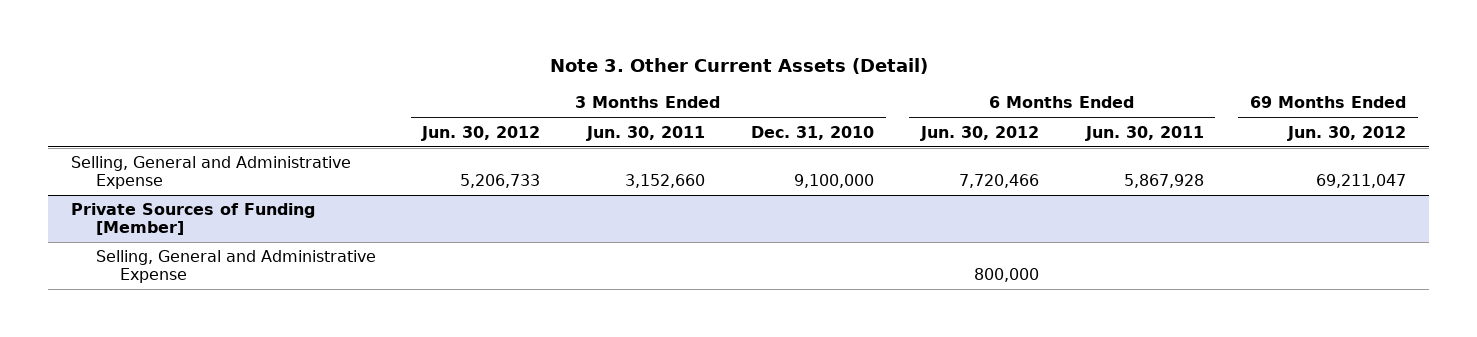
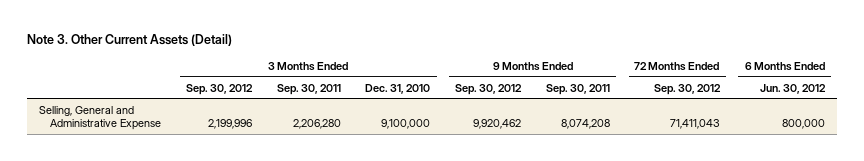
- | 3 Months Ended Jun. 30, 2012 | 3 Months Ended Jun. 30, 2011 | 3 Months Ended Dec. 31, 2010 | 6 Months Ended Jun. 30, 2012 | 6 Months Ended Jun. 30, 2011 | 69 Months Ended Jun. 30, 2012
+ | 3 Months Ended Sep. 30, 2012 | 3 Months Ended Sep. 30, 2011 | 3 Months Ended Dec. 31, 2010 | 9 Months Ended Sep. 30, 2012 | 9 Months Ended Sep. 30, 2011 | 72 Months Ended Sep. 30, 2012 | 6 Months Ended Jun. 30, 2012
- Selling, General and Administrative Expense | 5,206,733 | 3,152,660 | 9,100,000 | 7,720,466 | 5,867,928 | 69,211,047
- Private Sources of Funding [Member]
- Selling, General and Administrative Expense | | | | 800,000 | |
+ Selling, General and Administrative Expense | 2,199,996 | 2,206,280 | 9,100,000 | 9,920,462 | 8,074,208 | 71,411,043 | 800,000

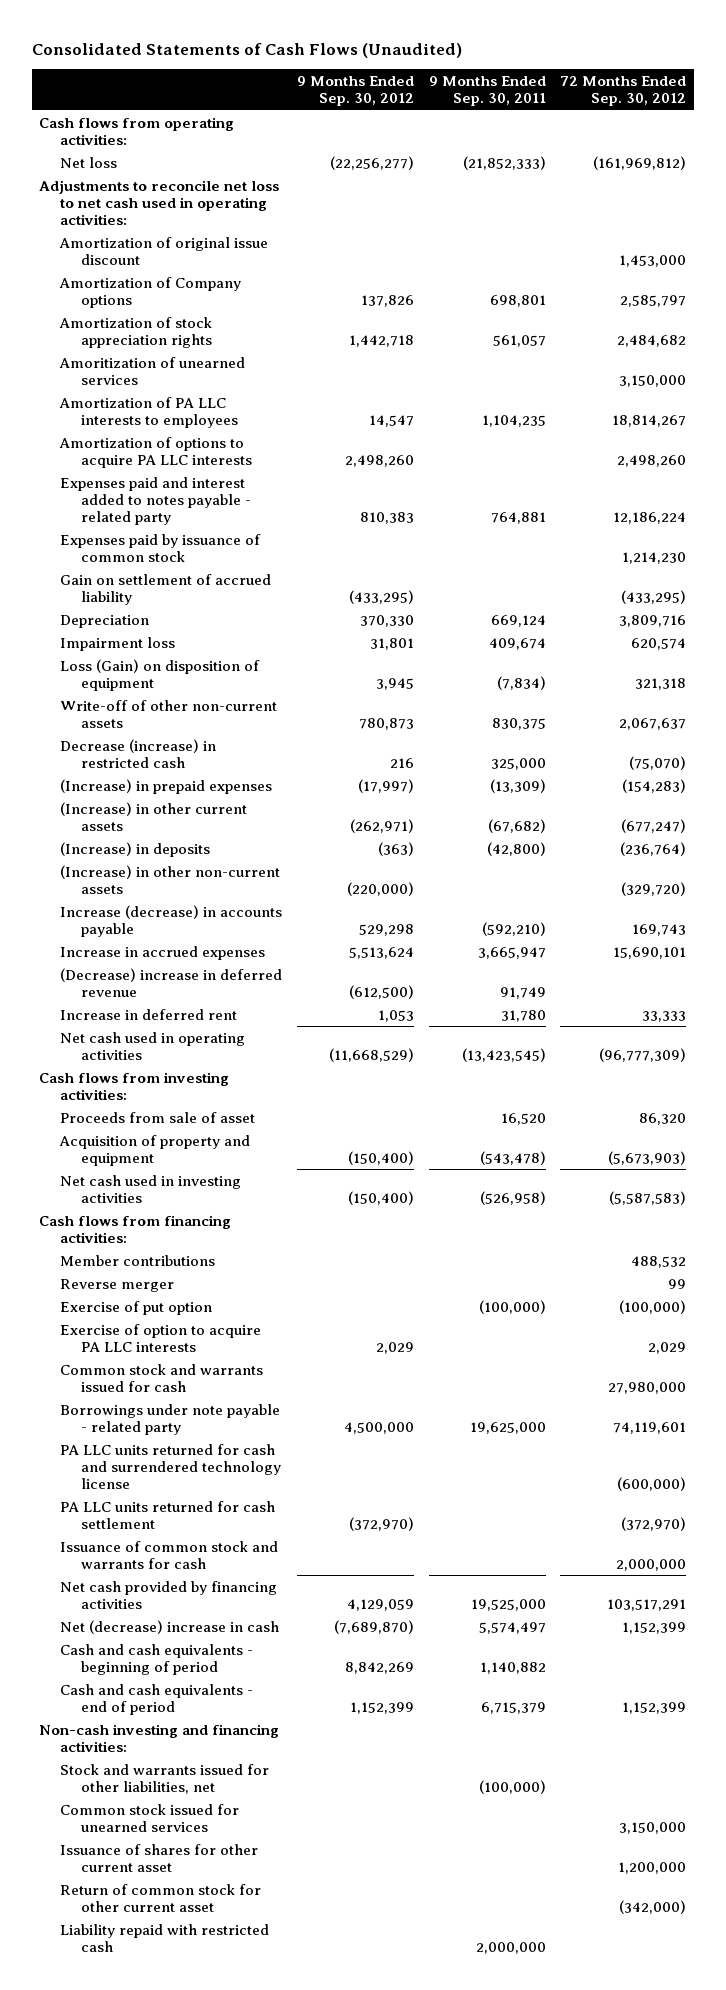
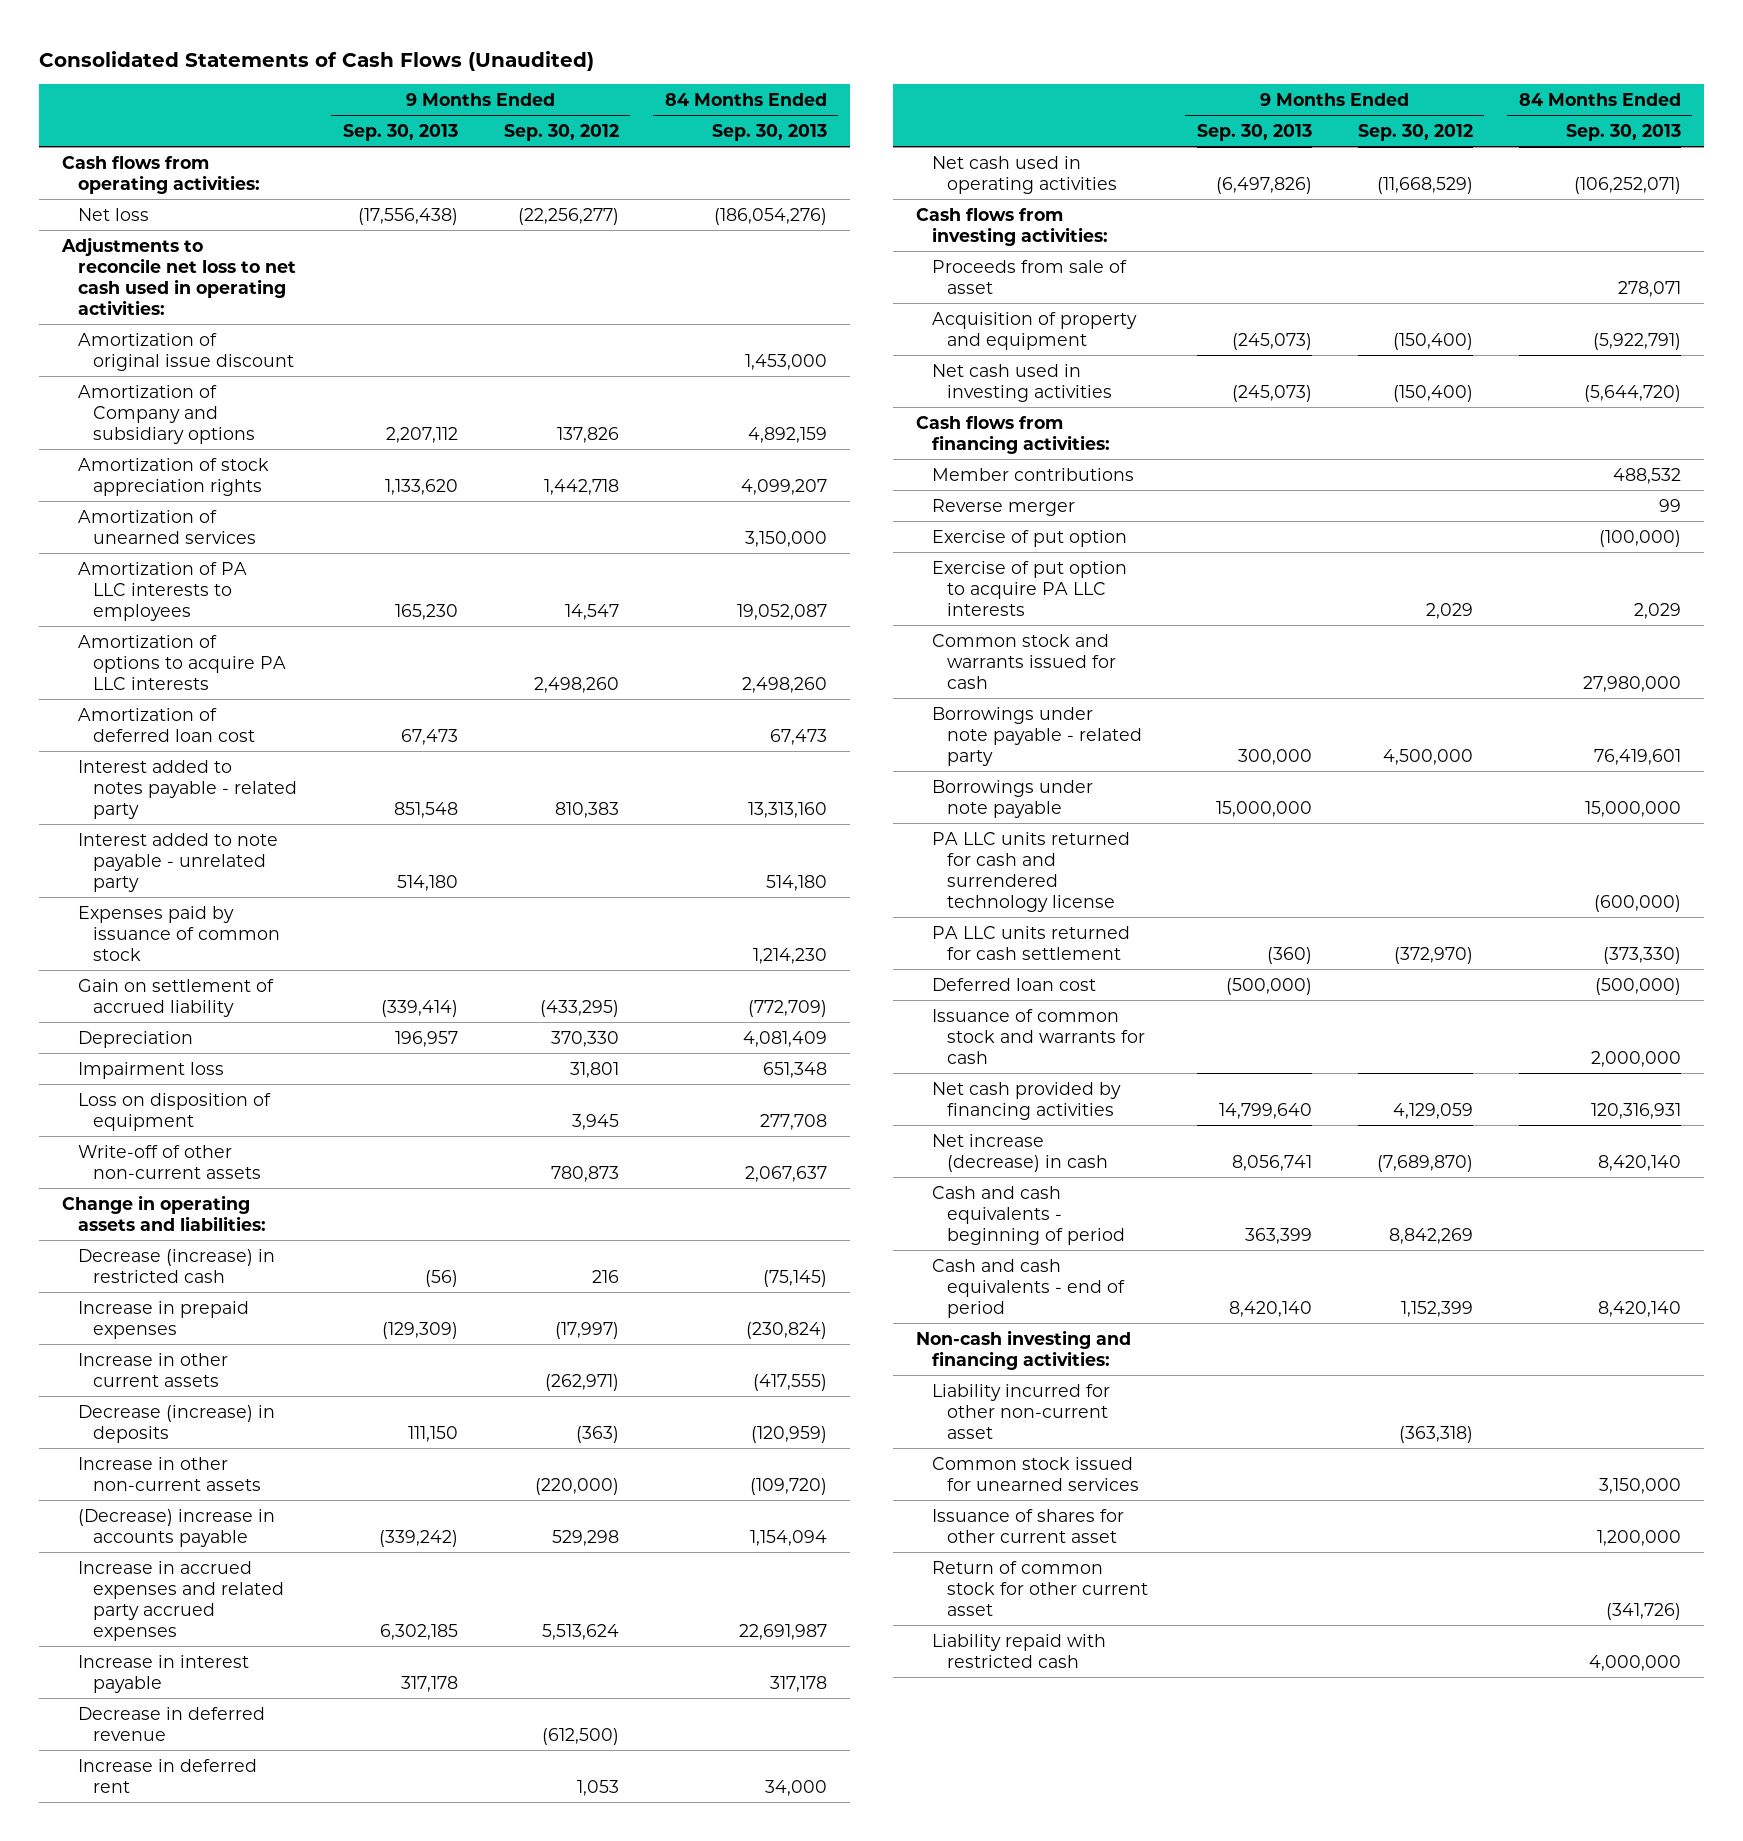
- | 9 Months Ended Sep. 30, 2012 | 9 Months Ended Sep. 30, 2011 | 72 Months Ended Sep. 30, 2012
+ | 9 Months Ended Sep. 30, 2013 | 9 Months Ended Sep. 30, 2012 | 84 Months Ended Sep. 30, 2013
- Amortization of Company options | 137,826 | 698,801 | 2,585,797
+ Amortization of Company and subsidiary options | 2,207,112 | 137,826 | 4,892,159
- Amoritization of unearned services | | | 3,150,000
+ Amortization of unearned services | | | 3,150,000
- Expenses paid and interest added to notes payable - related party | 810,383 | 764,881 | 12,186,224
+ Amortization of deferred loan cost | 67,473 | | 67,473
+ Interest added to notes payable - related party | 851,548 | 810,383 | 13,313,160
+ Interest added to note payable - unrelated party | 514,180 | | 514,180
- Loss (Gain) on disposition of equipment | 3,945 | (7,834) | 321,318
+ Loss on disposition of equipment | | 3,945 | 277,708
+ Change in operating assets and liabilities:
- (Increase) in prepaid expenses | (17,997) | (13,309) | (154,283)
- (Increase) in other current assets | (262,971) | (67,682) | (677,247)
- (Increase) in deposits | (363) | (42,800) | (236,764)
- (Increase) in other non-current assets | (220,000) | | (329,720)
- Increase (decrease) in accounts payable | 529,298 | (592,210) | 169,743
- Increase in accrued expenses | 5,513,624 | 3,665,947 | 15,690,101
- (Decrease) increase in deferred revenue | (612,500) | 91,749 |
+ Increase in prepaid expenses | (129,309) | (17,997) | (230,824)
+ Increase in other current assets | | (262,971) | (417,555)
+ Decrease (increase) in deposits | 111,150 | (363) | (120,959)
+ Increase in other non-current assets | | (220,000) | (109,720)
+ (Decrease) increase in accounts payable | (339,242) | 529,298 | 1,154,094
+ Increase in accrued expenses and related party accrued expenses | 6,302,185 | 5,513,624 | 22,691,987
+ Increase in interest payable | 317,178 | | 317,178
+ Decrease in deferred revenue | | (612,500) |
- Exercise of option to acquire PA LLC interests | 2,029 | | 2,029
+ Exercise of put option to acquire PA LLC interests | | 2,029 | 2,029
+ Borrowings under note payable | 15,000,000 | | 15,000,000
+ Deferred loan cost | (500,000) | | (500,000)
- Net (decrease) increase in cash | (7,689,870) | 5,574,497 | 1,152,399
+ Net increase (decrease) in cash | 8,056,741 | (7,689,870) | 8,420,140
- Stock and warrants issued for other liabilities, net | | (100,000) |
+ Liability incurred for other non-current asset | | (363,318) |

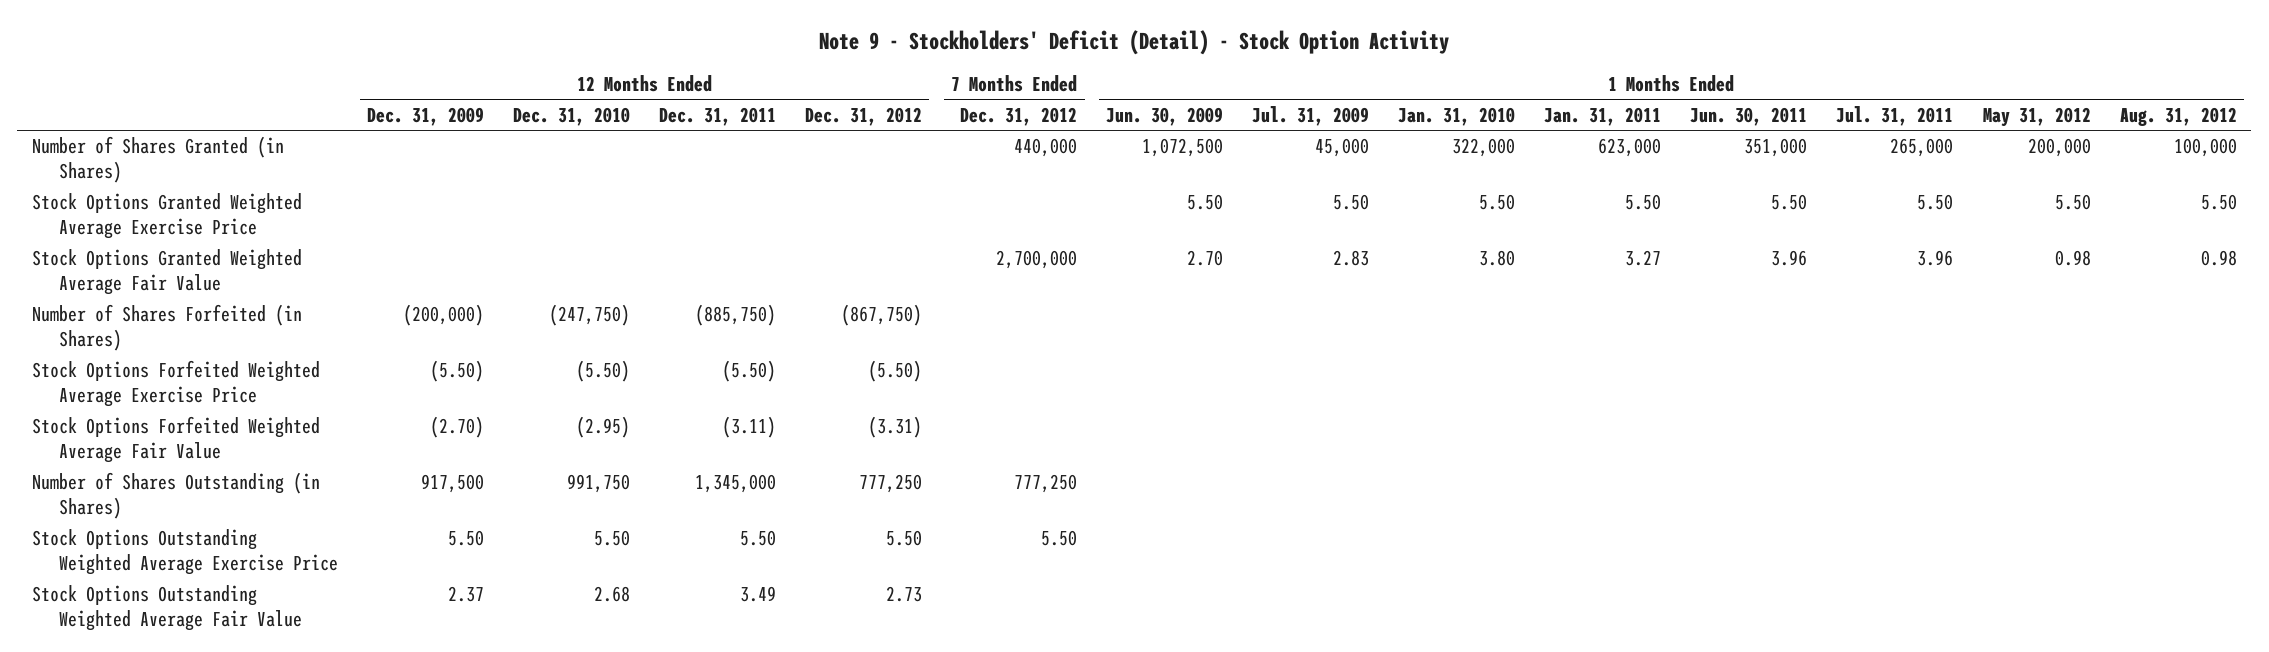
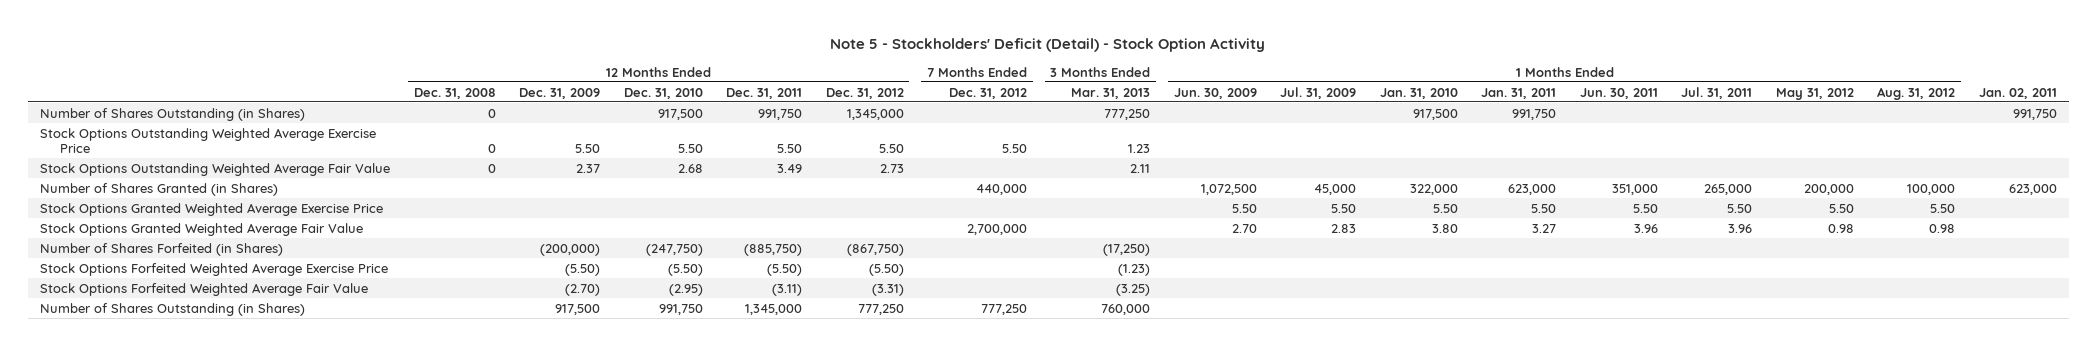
- Note 9 - Stockholders' Deficit (Detail) - Stock Option Activity
+ Note 5 - Stockholders' Deficit (Detail) - Stock Option Activity
- | 12 Months Ended Dec. 31, 2009 | 12 Months Ended Dec. 31, 2010 | 12 Months Ended Dec. 31, 2011 | 12 Months Ended Dec. 31, 2012 | 7 Months Ended Dec. 31, 2012 | 1 Months Ended Jun. 30, 2009 | 1 Months Ended Jul. 31, 2009 | 1 Months Ended Jan. 31, 2010 | 1 Months Ended Jan. 31, 2011 | 1 Months Ended Jun. 30, 2011 | 1 Months Ended Jul. 31, 2011 | 1 Months Ended May 31, 2012 | 1 Months Ended Aug. 31, 2012
+ | 12 Months Ended Dec. 31, 2008 | 12 Months Ended Dec. 31, 2009 | 12 Months Ended Dec. 31, 2010 | 12 Months Ended Dec. 31, 2011 | 12 Months Ended Dec. 31, 2012 | 7 Months Ended Dec. 31, 2012 | 3 Months Ended Mar. 31, 2013 | 1 Months Ended Jun. 30, 2009 | 1 Months Ended Jul. 31, 2009 | 1 Months Ended Jan. 31, 2010 | 1 Months Ended Jan. 31, 2011 | 1 Months Ended Jun. 30, 2011 | 1 Months Ended Jul. 31, 2011 | 1 Months Ended May 31, 2012 | 1 Months Ended Aug. 31, 2012 | Jan. 02, 2011
+ Number of Shares Outstanding (in Shares) | 0 | | 917,500 | 991,750 | 1,345,000 | | 777,250 | | | 917,500 | 991,750 | | | | | 991,750
moved up: Stock Options Outstanding Weighted Average Exercise Price | 0 | 5.50 | 5.50 | 5.50 | 5.50 | 5.50 | 1.23 | | | | | | | | |
moved up: Stock Options Outstanding Weighted Average Fair Value | 0 | 2.37 | 2.68 | 3.49 | 2.73 | | 2.11 | | | | | | | | |

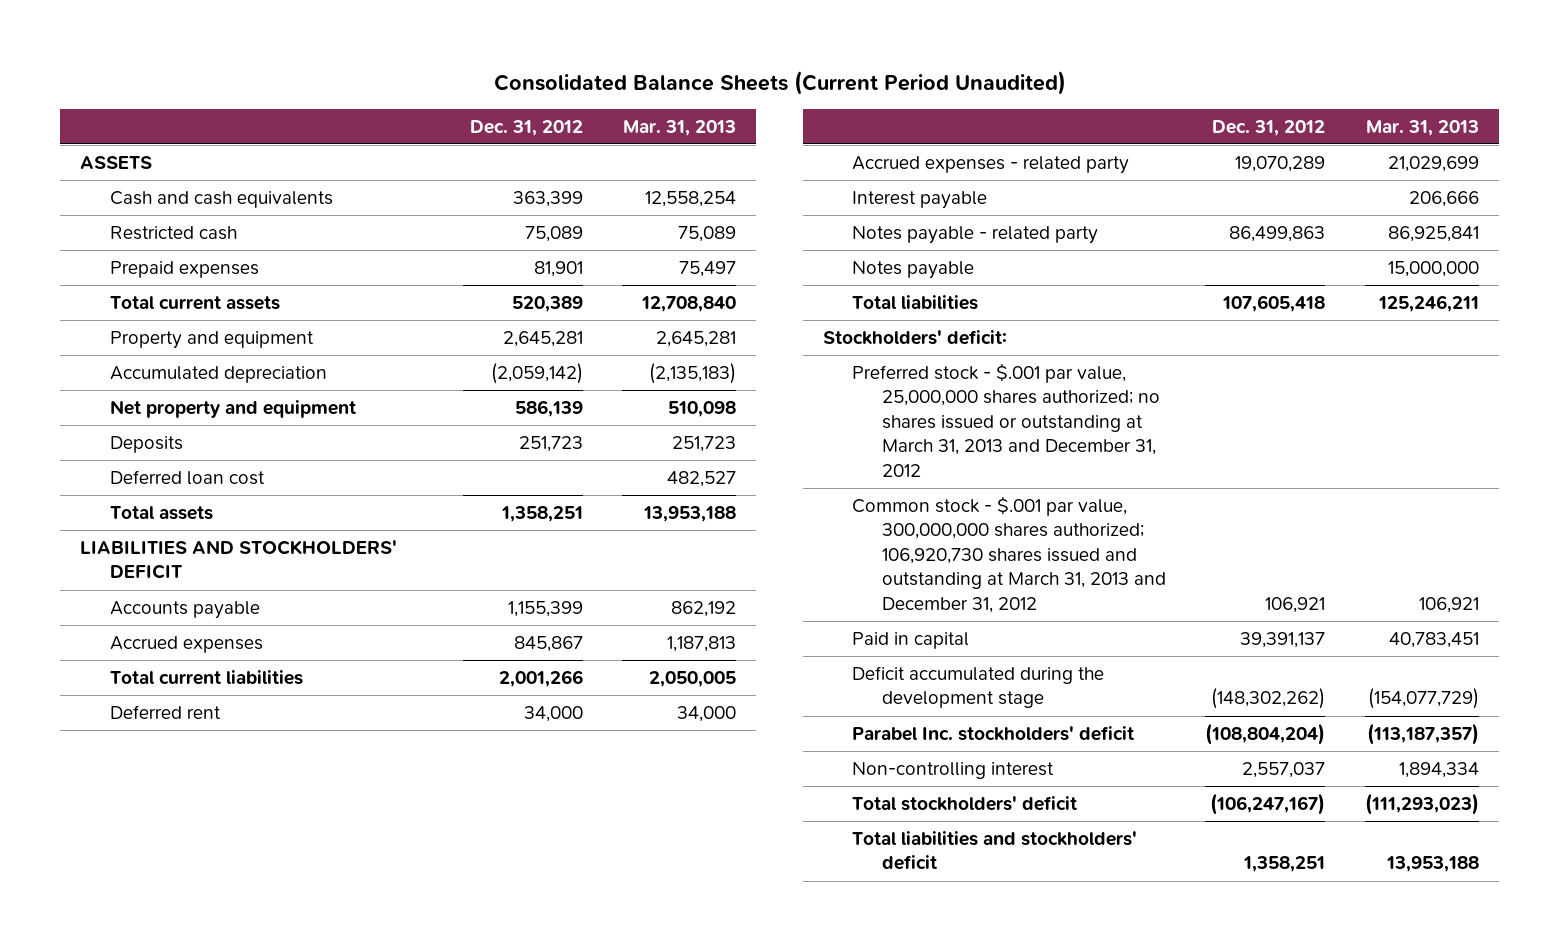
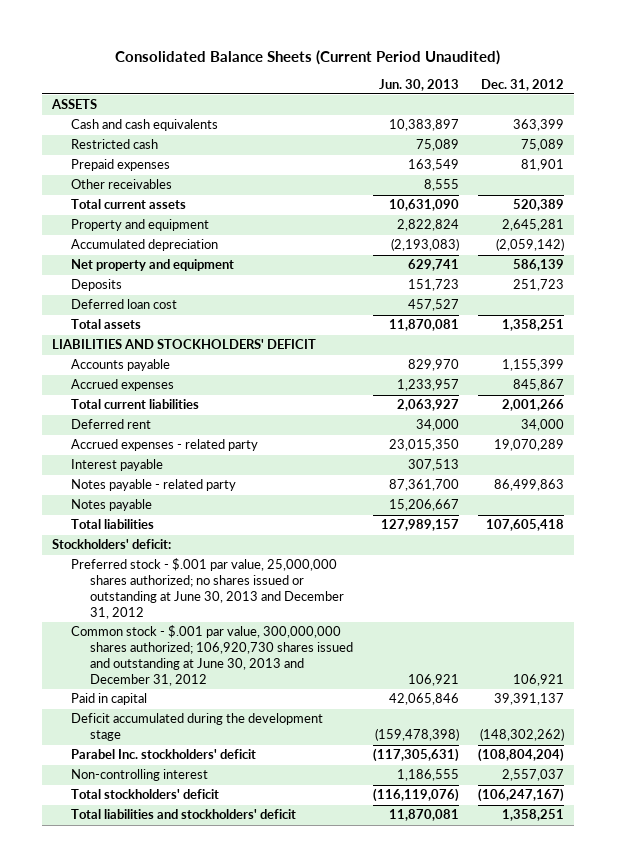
- | Dec. 31, 2012 | Mar. 31, 2013
+ | Jun. 30, 2013 | Dec. 31, 2012
+ Other receivables | 8,555 |
- Preferred stock - $.001 par value, 25,000,000 shares authorized; no shares issued or outstanding at March 31, 2013 and December 31, 2012
- Common stock - $.001 par value, 300,000,000 shares authorized; 106,920,730 shares issued and outstanding at March 31, 2013 and December 31, 2012 | 106,921 | 106,921
+ Preferred stock - $.001 par value, 25,000,000 shares authorized; no shares issued or outstanding at June 30, 2013 and December 31, 2012
+ Common stock - $.001 par value, 300,000,000 shares authorized; 106,920,730 shares issued and outstanding at June 30, 2013 and December 31, 2012 | 106,921 | 106,921

